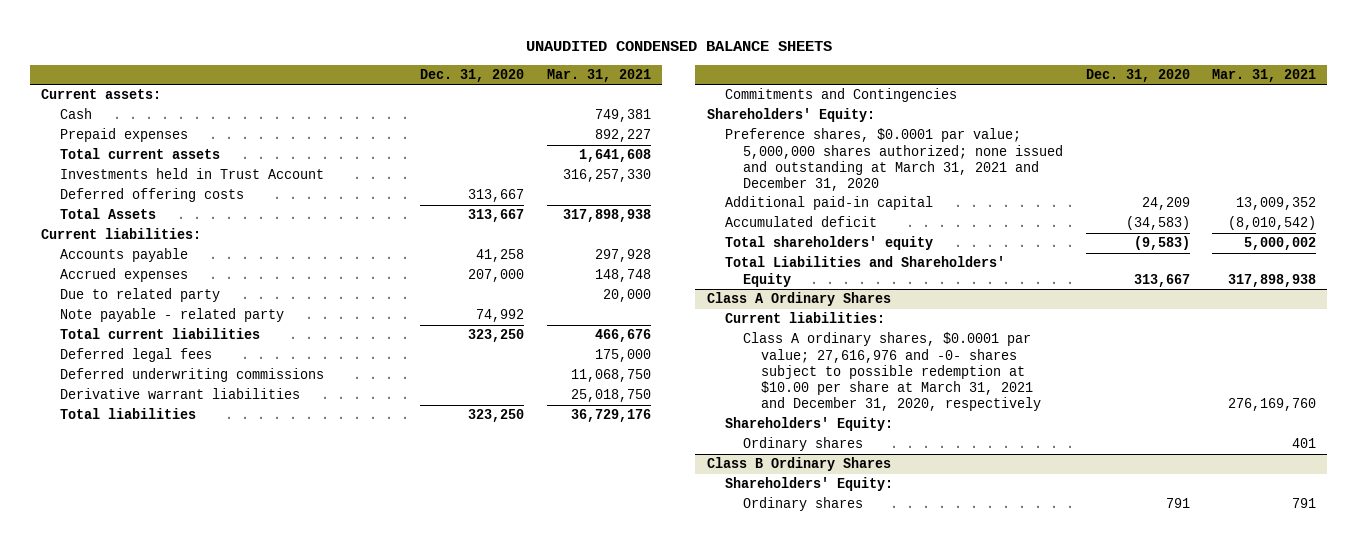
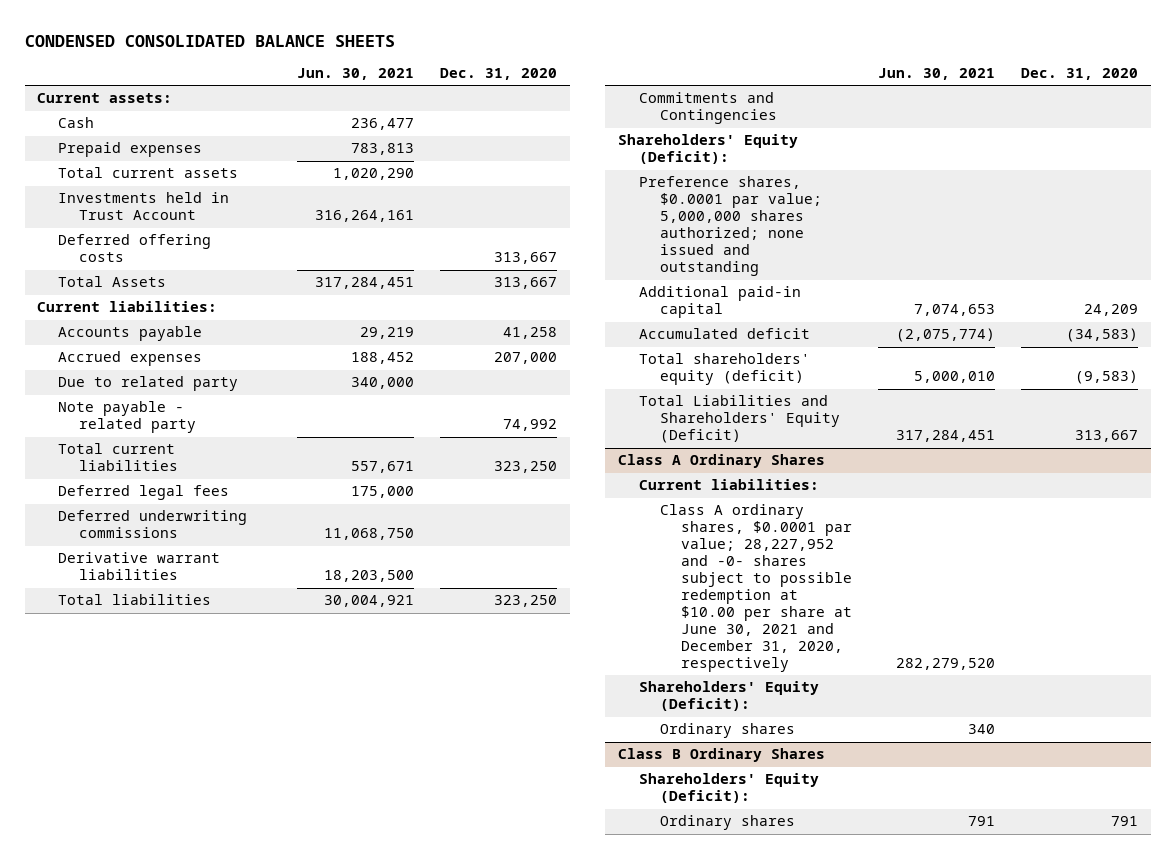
- UNAUDITED CONDENSED BALANCE SHEETS
+ CONDENSED CONSOLIDATED BALANCE SHEETS
- | Dec. 31, 2020 | Mar. 31, 2021
+ | Jun. 30, 2021 | Dec. 31, 2020
- Shareholders' Equity:
- Preference shares, $0.0001 par value; 5,000,000 shares authorized; none issued and outstanding at March 31, 2021 and December 31, 2020
+ Shareholders' Equity (Deficit):
+ Preference shares, $0.0001 par value; 5,000,000 shares authorized; none issued and outstanding
- Total shareholders' equity | (9,583) | 5,000,002
- Total Liabilities and Shareholders' Equity | 313,667 | 317,898,938
+ Total shareholders' equity (deficit) | 5,000,010 | (9,583)
+ Total Liabilities and Shareholders' Equity (Deficit) | 317,284,451 | 313,667
@ Class A Ordinary Shares
- Class A ordinary shares, $0.0001 par value; 27,616,976 and -0- shares subject to possible redemption at $10.00 per share at March 31, 2021 and December 31, 2020, respectively | | 276,169,760
- Shareholders' Equity:
+ Class A ordinary shares, $0.0001 par value; 28,227,952 and -0- shares subject to possible redemption at $10.00 per share at June 30, 2021 and December 31, 2020, respectively | 282,279,520 |
+ Shareholders' Equity (Deficit):
@ Class B Ordinary Shares
- Shareholders' Equity:
+ Shareholders' Equity (Deficit):

